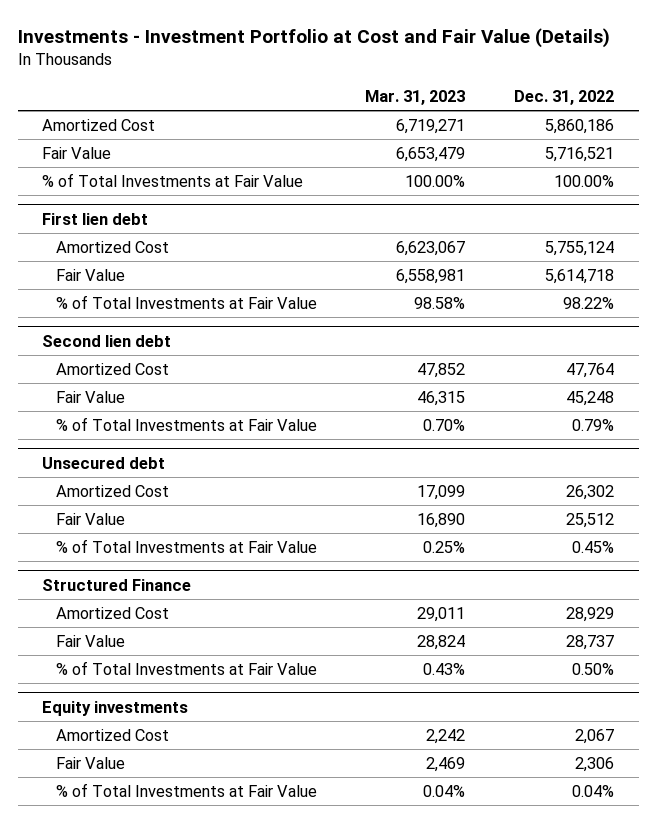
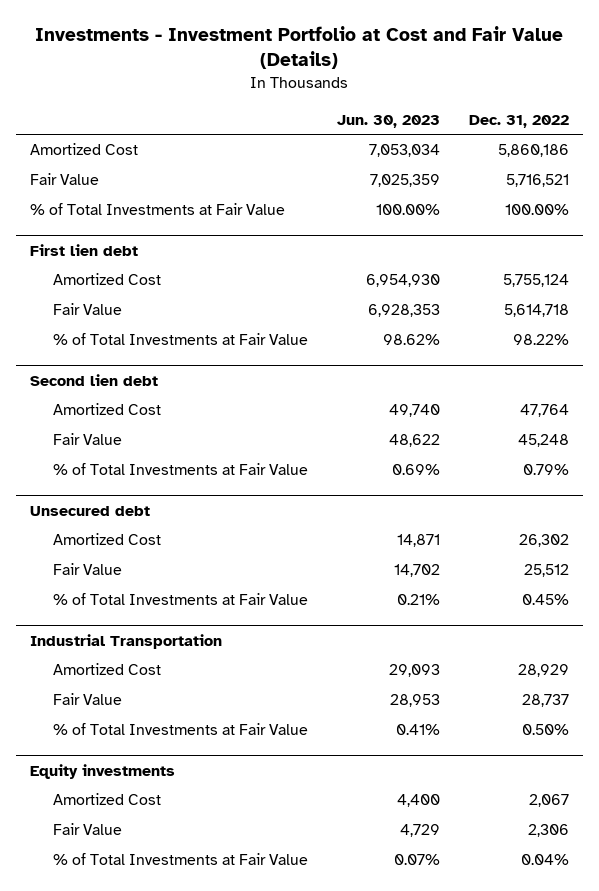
- | Mar. 31, 2023 | Dec. 31, 2022
+ | Jun. 30, 2023 | Dec. 31, 2022
- Structured Finance
+ Industrial Transportation

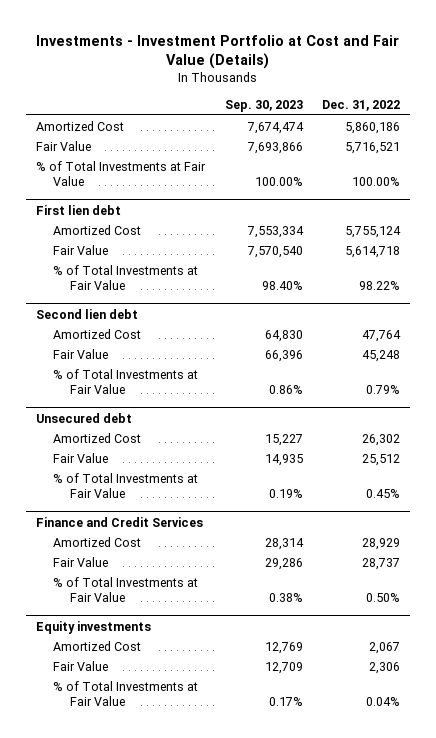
- | Jun. 30, 2023 | Dec. 31, 2022
+ | Sep. 30, 2023 | Dec. 31, 2022
- Industrial Transportation
+ Finance and Credit Services

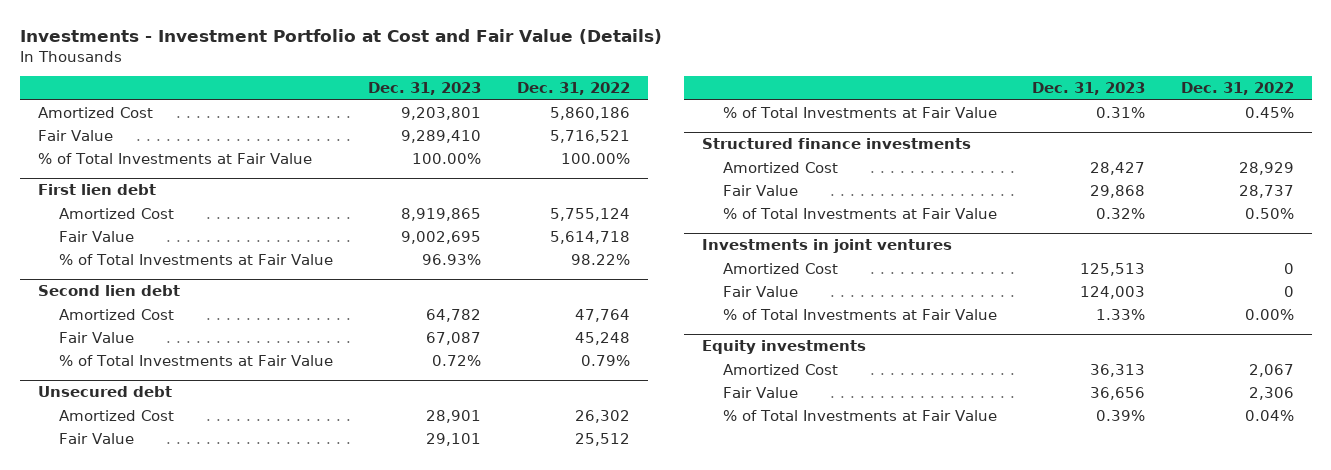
- | Sep. 30, 2023 | Dec. 31, 2022
+ | Dec. 31, 2023 | Dec. 31, 2022
- Finance and Credit Services
+ Structured finance investments
+ Investments in joint ventures
+ Amortized Cost | 125,513 | 0
+ Fair Value | 124,003 | 0
+ % of Total Investments at Fair Value | 1.33% | 0.00%

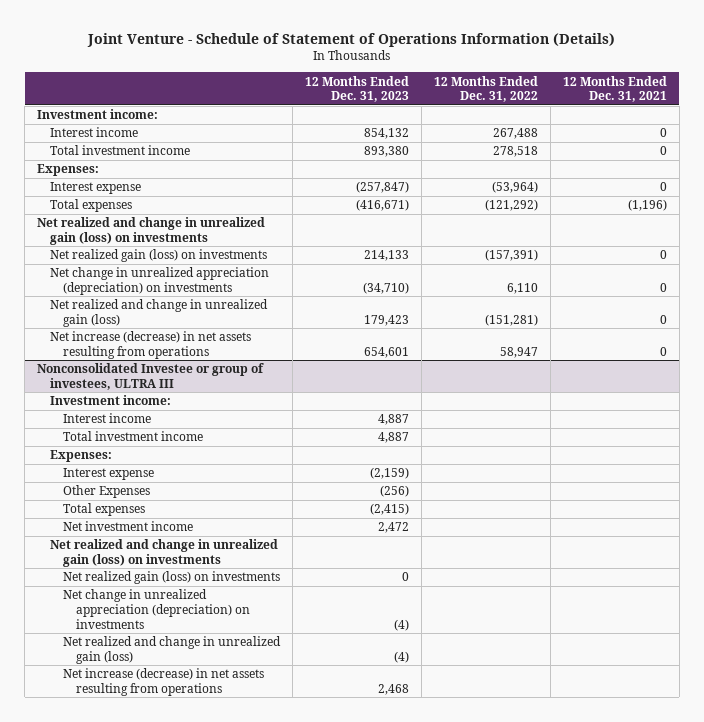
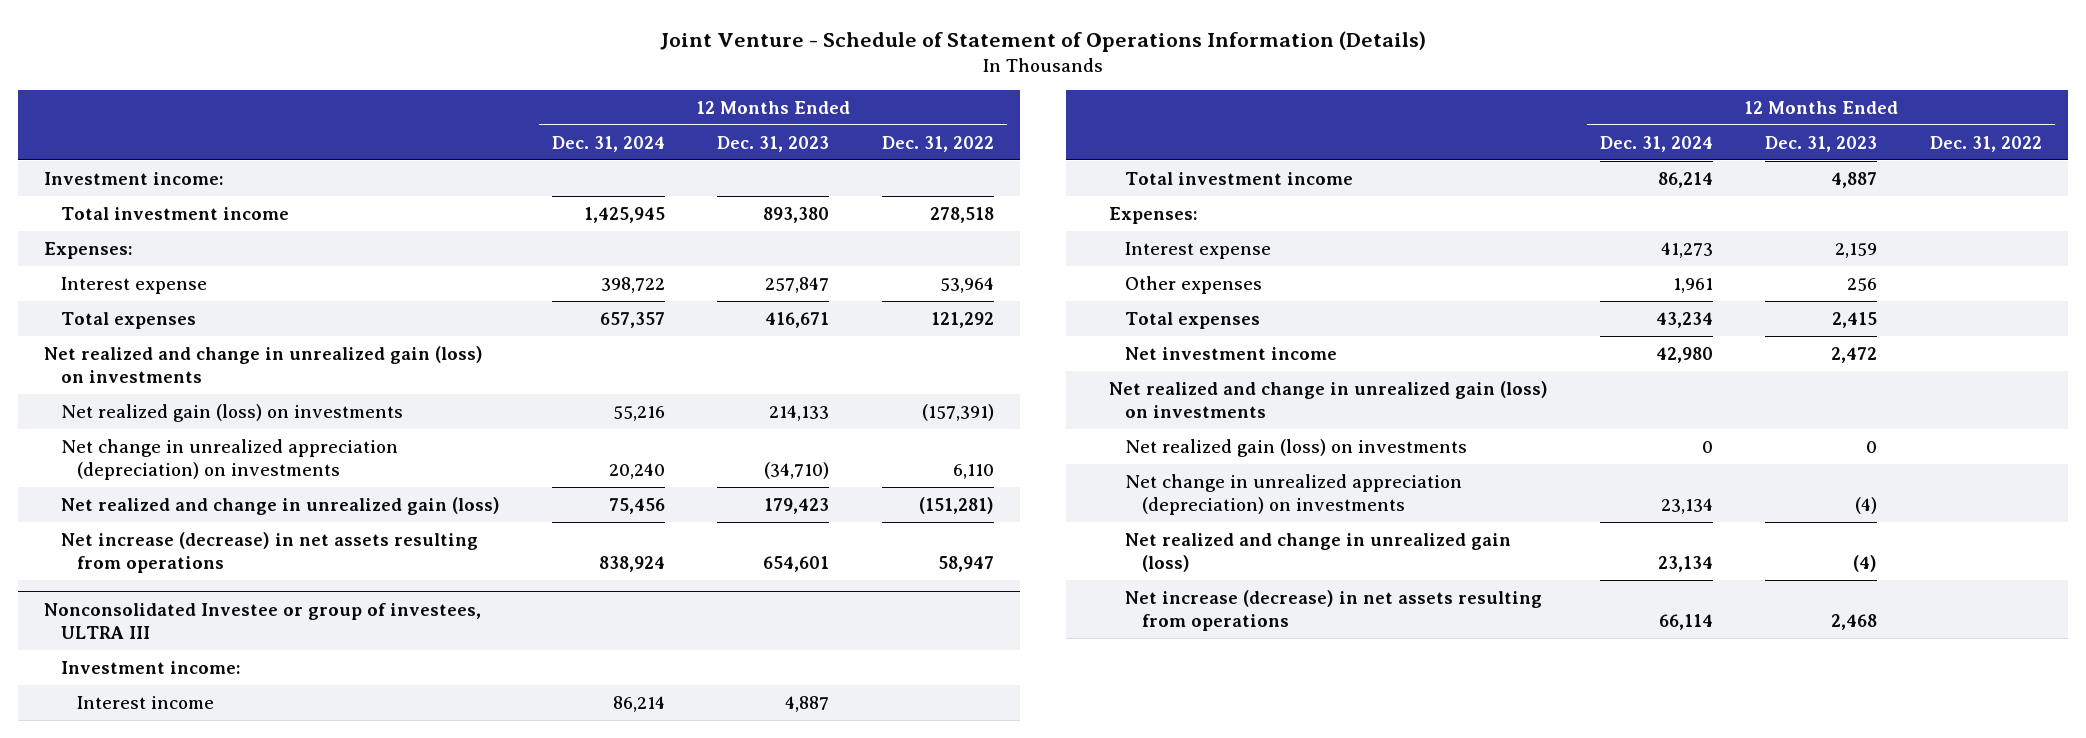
- | 12 Months Ended Dec. 31, 2023 | 12 Months Ended Dec. 31, 2022 | 12 Months Ended Dec. 31, 2021
+ | 12 Months Ended Dec. 31, 2024 | 12 Months Ended Dec. 31, 2023 | 12 Months Ended Dec. 31, 2022
- Interest income | 854,132 | 267,488 | 0
- Interest expense | (257,847) | (53,964) | 0
- Total expenses | (416,671) | (121,292) | (1,196)
+ Interest expense | 398,722 | 257,847 | 53,964
+ Total expenses | 657,357 | 416,671 | 121,292
@ Nonconsolidated Investee or group of investees, ULTRA III
- Interest expense | (2,159) | |
- Other Expenses | (256) | |
- Total expenses | (2,415) | |
+ Interest expense | 41,273 | 2,159 |
+ Other expenses | 1,961 | 256 |
+ Total expenses | 43,234 | 2,415 |

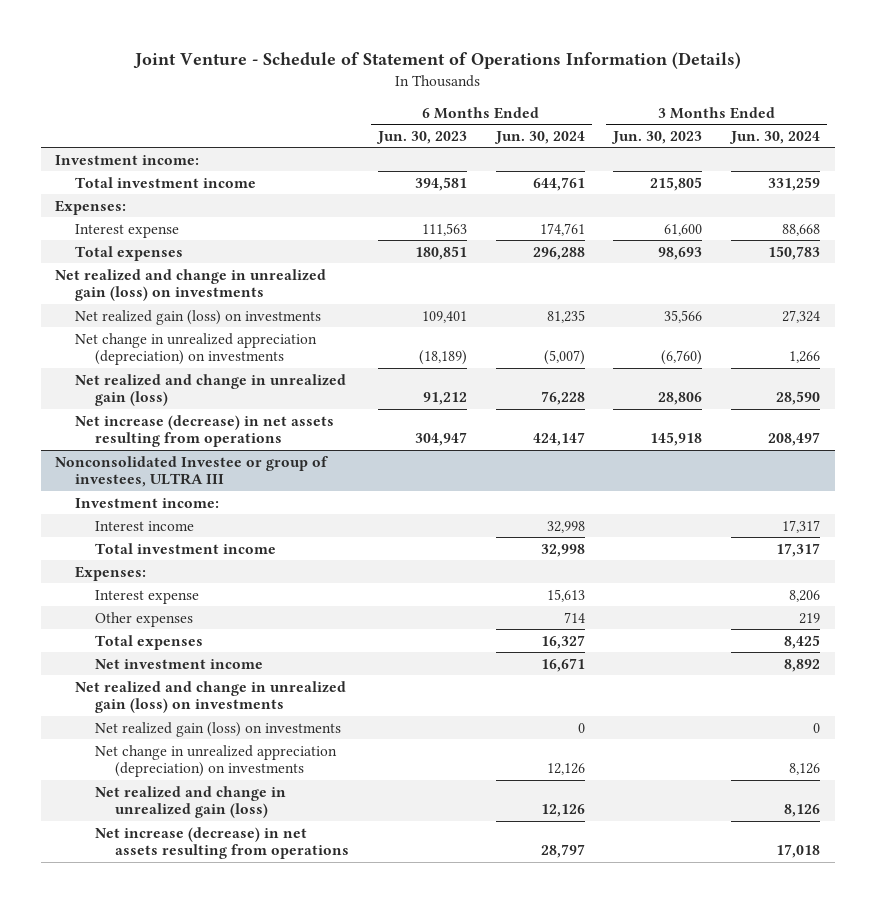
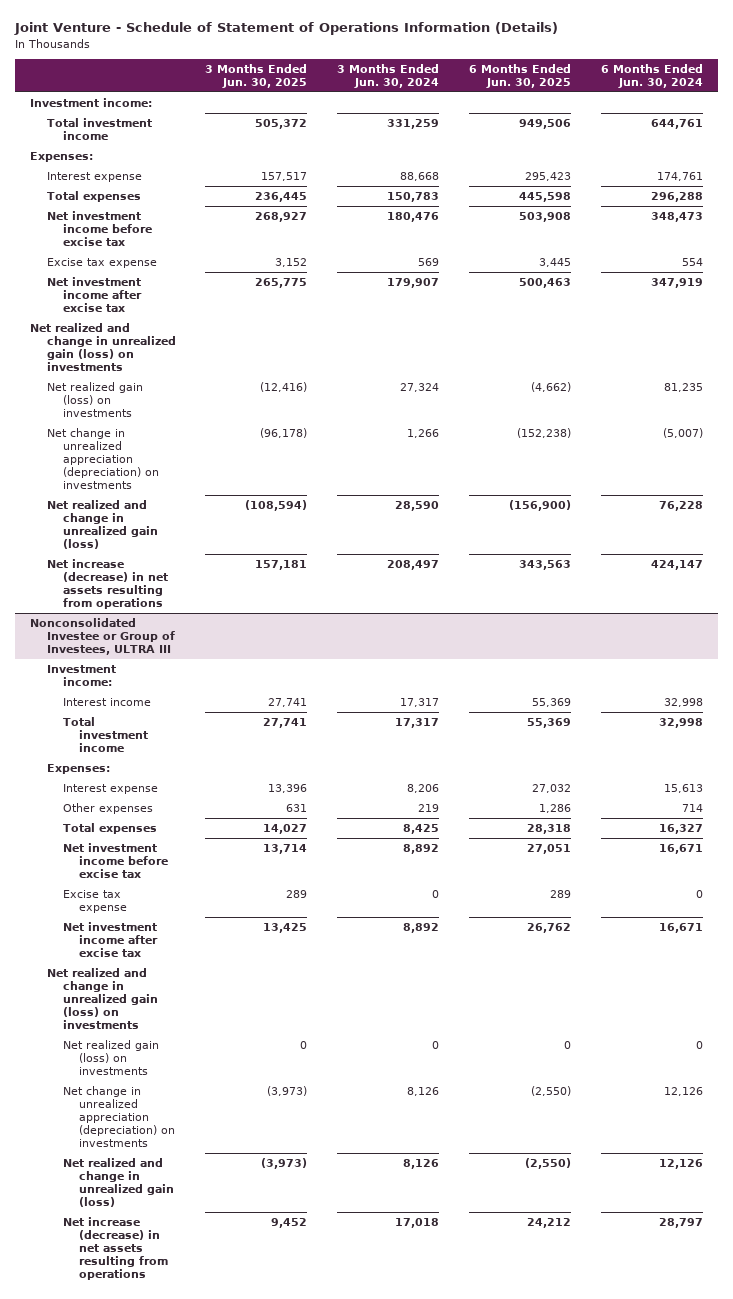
- | 6 Months Ended Jun. 30, 2023 | 6 Months Ended Jun. 30, 2024 | 3 Months Ended Jun. 30, 2023 | 3 Months Ended Jun. 30, 2024
+ | 3 Months Ended Jun. 30, 2025 | 3 Months Ended Jun. 30, 2024 | 6 Months Ended Jun. 30, 2025 | 6 Months Ended Jun. 30, 2024
+ Net investment income before excise tax | 268,927 | 180,476 | 503,908 | 348,473
+ Excise tax expense | 3,152 | 569 | 3,445 | 554
+ Net investment income after excise tax | 265,775 | 179,907 | 500,463 | 347,919
- Nonconsolidated Investee or group of investees, ULTRA III
+ Nonconsolidated Investee or Group of Investees, ULTRA III
- Net investment income | | 16,671 | | 8,892
+ Net investment income before excise tax | 13,714 | 8,892 | 27,051 | 16,671
+ Excise tax expense | 289 | 0 | 289 | 0
+ Net investment income after excise tax | 13,425 | 8,892 | 26,762 | 16,671

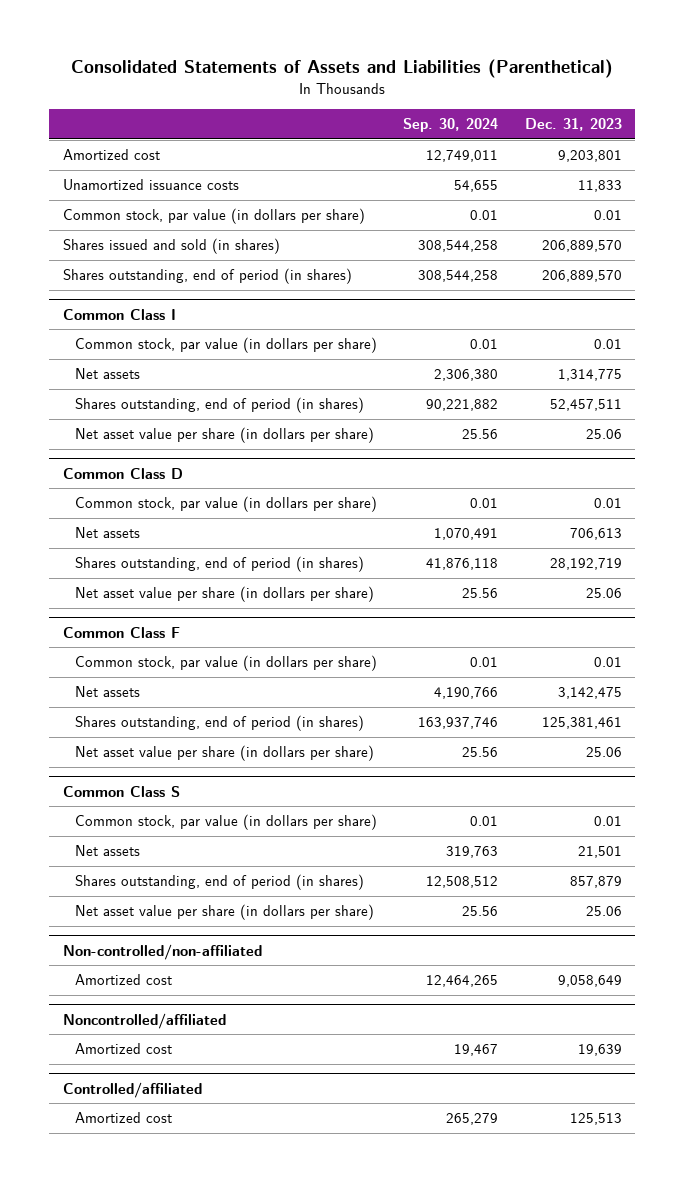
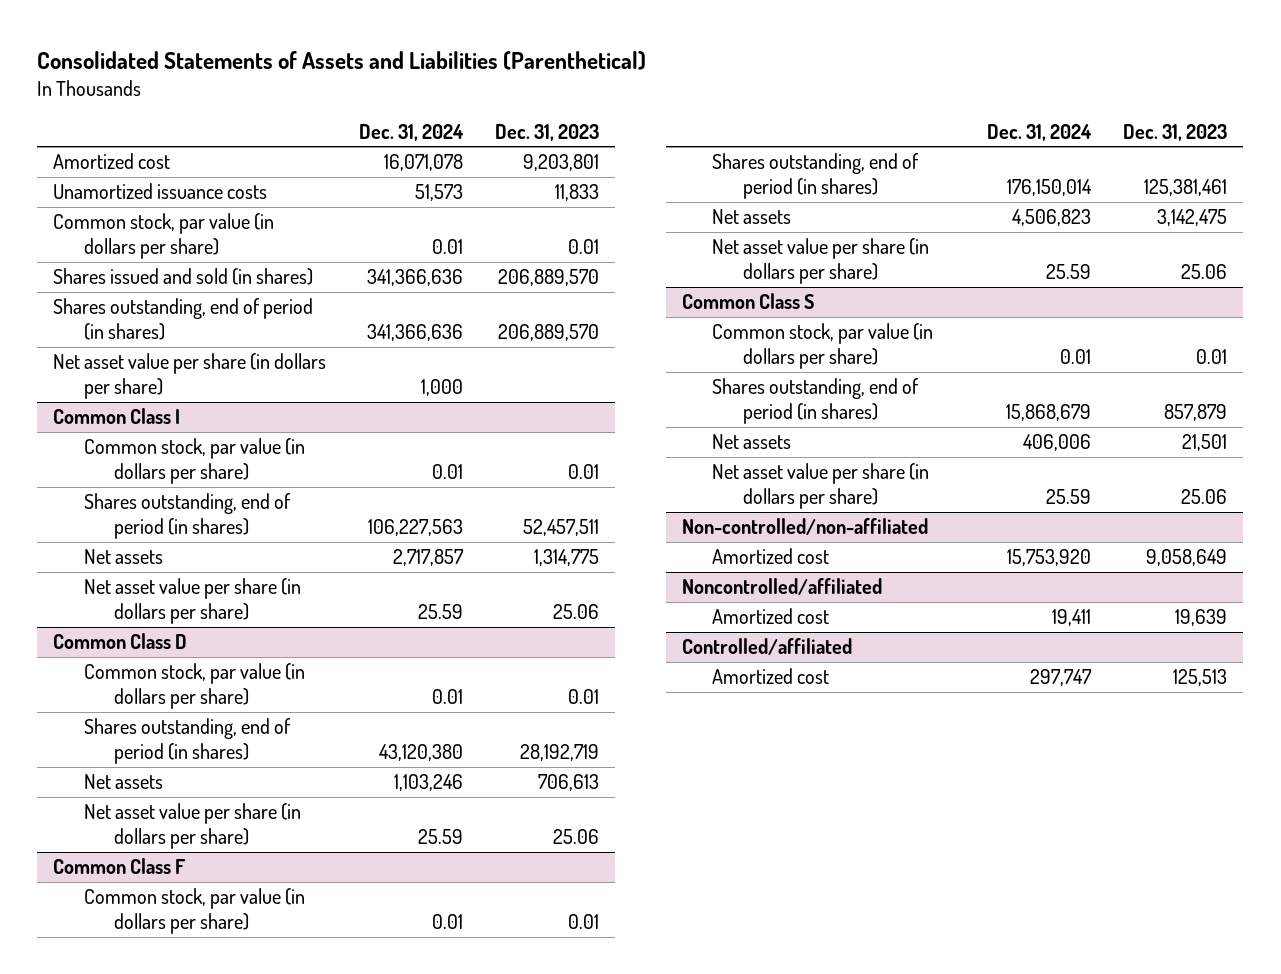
- | Sep. 30, 2024 | Dec. 31, 2023
+ | Dec. 31, 2024 | Dec. 31, 2023
+ Net asset value per share (in dollars per share) | 1,000 |
@ Common Class I
moved down: Net assets | 2,717,857 | 1,314,775
@ Common Class D
moved down: Net assets | 1,103,246 | 706,613
@ Common Class F
moved down: Net assets | 4,506,823 | 3,142,475
@ Common Class S
moved down: Net assets | 406,006 | 21,501

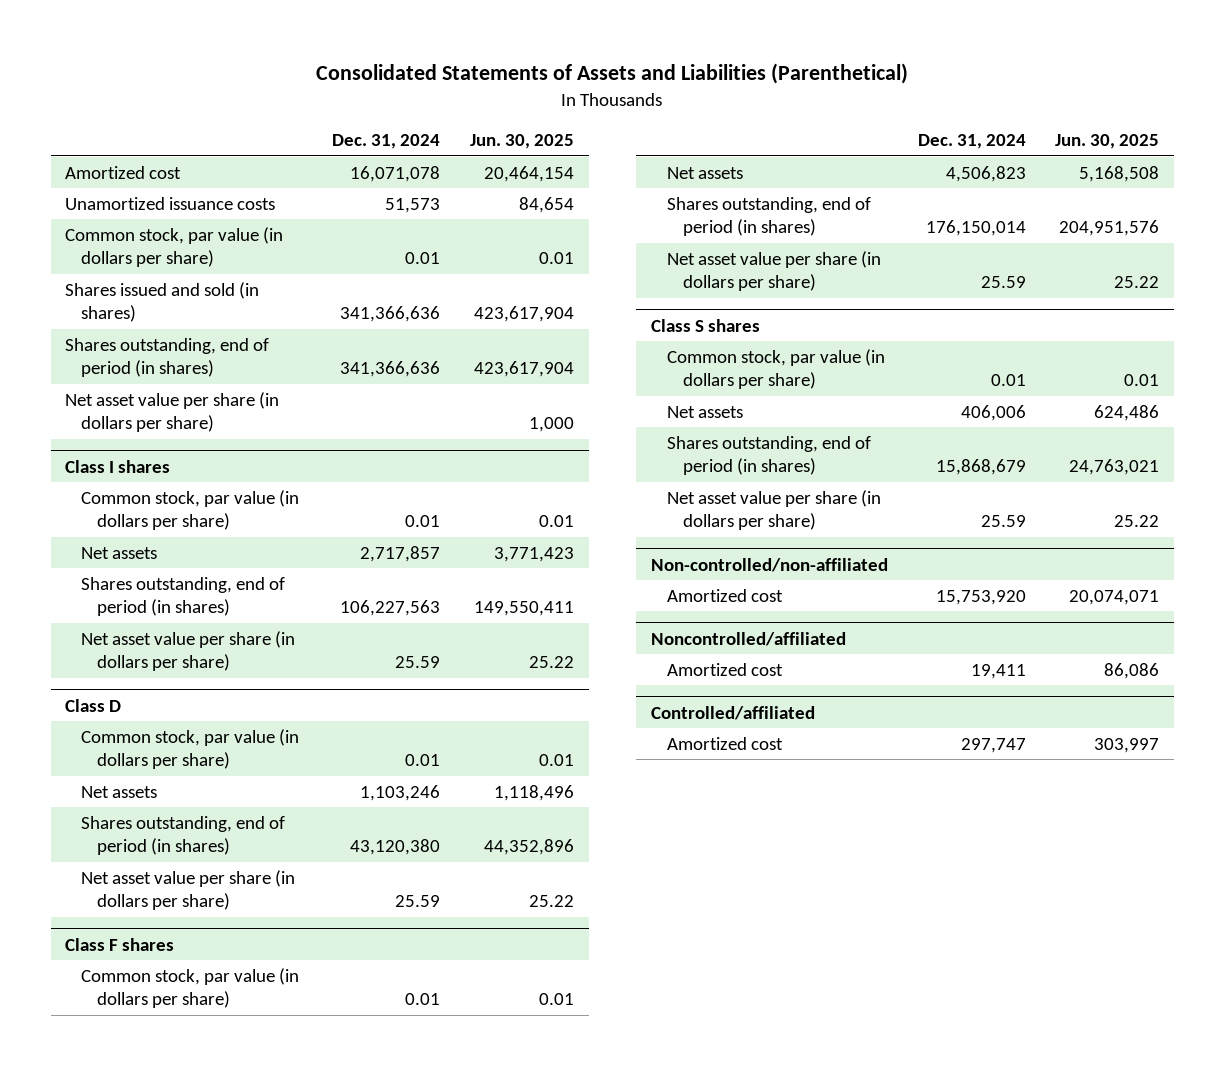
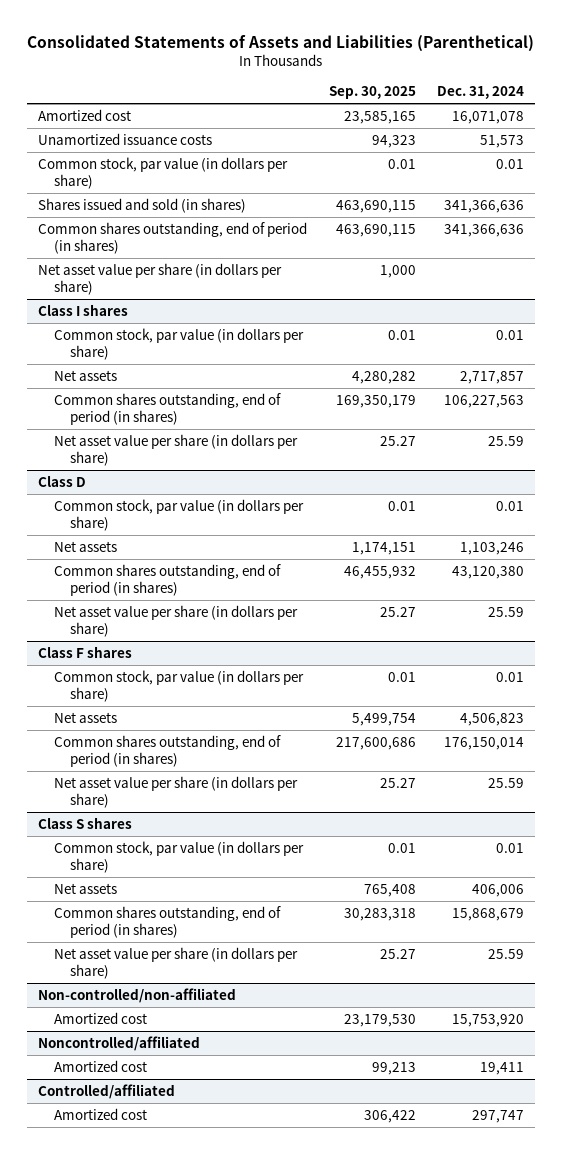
- | Dec. 31, 2024 | Jun. 30, 2025
+ | Sep. 30, 2025 | Dec. 31, 2024
- Shares outstanding, end of period (in shares) | 341,366,636 | 423,617,904
+ Common shares outstanding, end of period (in shares) | 463,690,115 | 341,366,636
@ Class I shares
- Shares outstanding, end of period (in shares) | 106,227,563 | 149,550,411
+ Common shares outstanding, end of period (in shares) | 169,350,179 | 106,227,563
@ Class D
- Shares outstanding, end of period (in shares) | 43,120,380 | 44,352,896
+ Common shares outstanding, end of period (in shares) | 46,455,932 | 43,120,380
@ Class F shares
- Shares outstanding, end of period (in shares) | 176,150,014 | 204,951,576
+ Common shares outstanding, end of period (in shares) | 217,600,686 | 176,150,014
@ Class S shares
- Shares outstanding, end of period (in shares) | 15,868,679 | 24,763,021
+ Common shares outstanding, end of period (in shares) | 30,283,318 | 15,868,679

